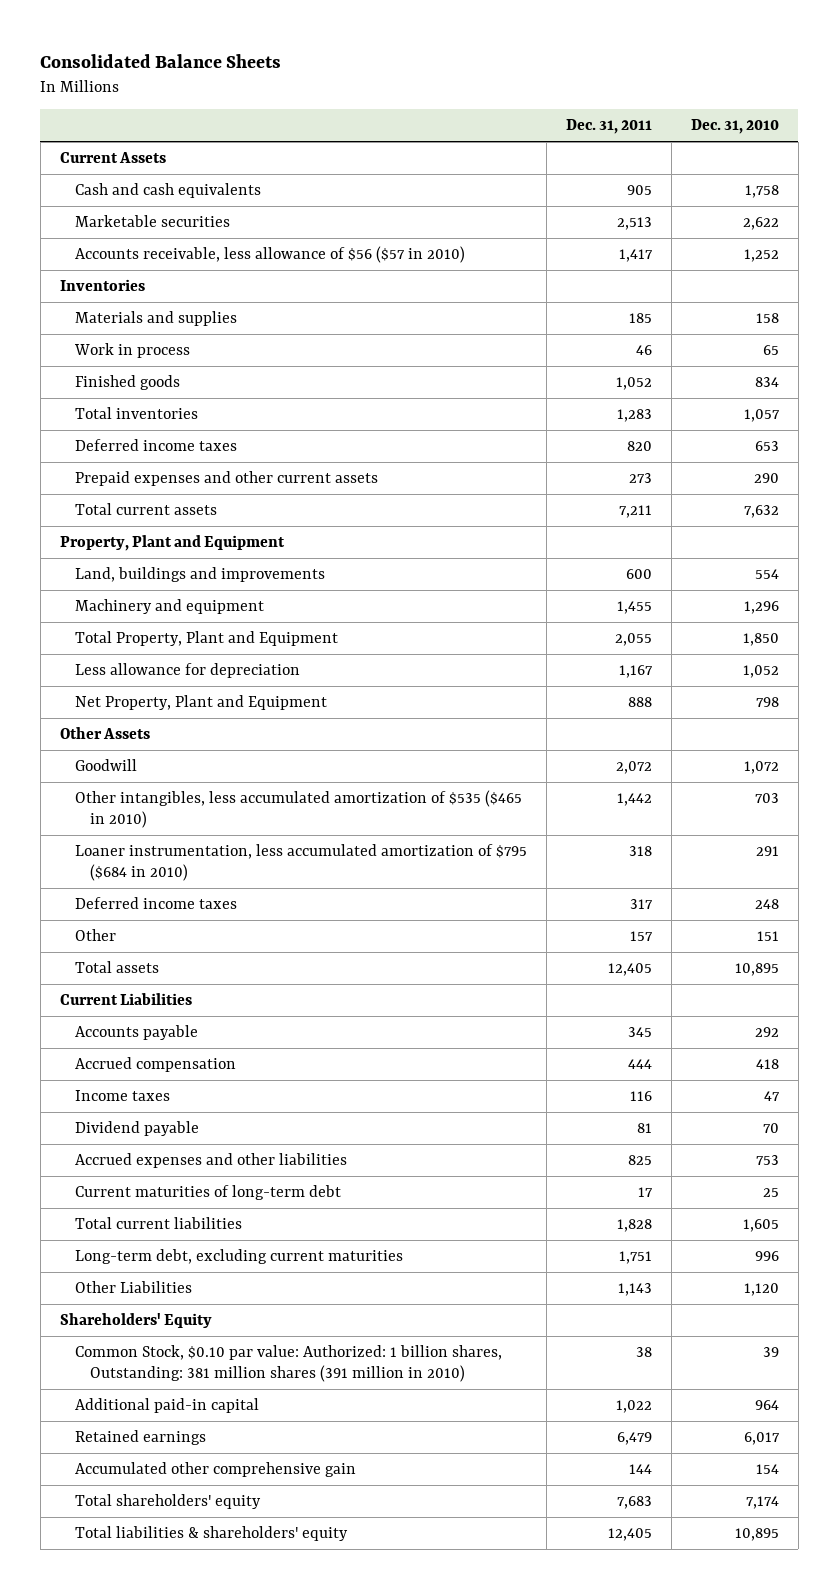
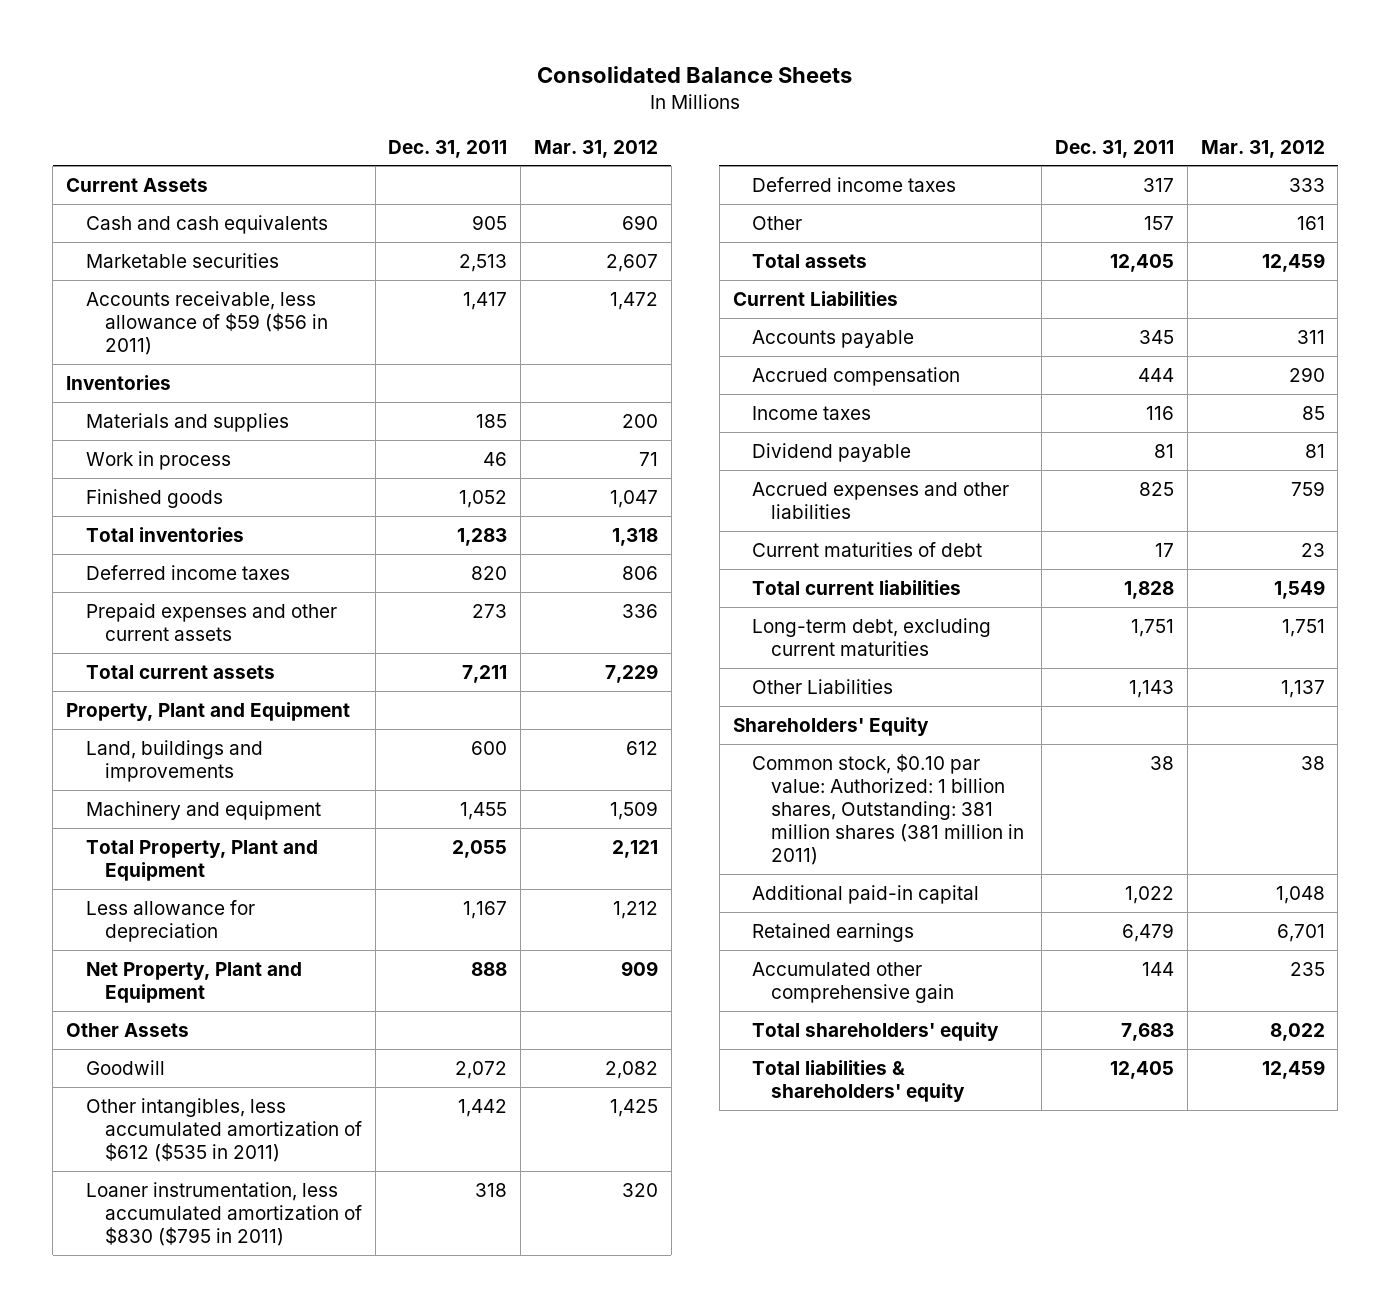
- | Dec. 31, 2011 | Dec. 31, 2010
+ | Dec. 31, 2011 | Mar. 31, 2012
- Accounts receivable, less allowance of $56 ($57 in 2010) | 1,417 | 1,252
+ Accounts receivable, less allowance of $59 ($56 in 2011) | 1,417 | 1,472
- Other intangibles, less accumulated amortization of $535 ($465 in 2010) | 1,442 | 703
- Loaner instrumentation, less accumulated amortization of $795 ($684 in 2010) | 318 | 291
+ Other intangibles, less accumulated amortization of $612 ($535 in 2011) | 1,442 | 1,425
+ Loaner instrumentation, less accumulated amortization of $830 ($795 in 2011) | 318 | 320
- Current maturities of long-term debt | 17 | 25
+ Current maturities of debt | 17 | 23
- Common Stock, $0.10 par value: Authorized: 1 billion shares, Outstanding: 381 million shares (391 million in 2010) | 38 | 39
+ Common stock, $0.10 par value: Authorized: 1 billion shares, Outstanding: 381 million shares (381 million in 2011) | 38 | 38

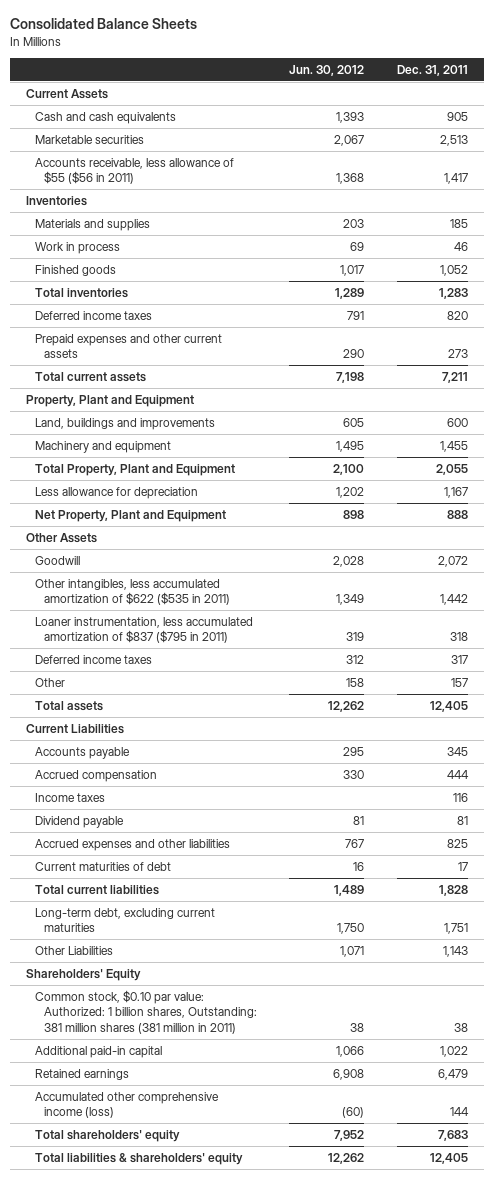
- | Dec. 31, 2011 | Mar. 31, 2012
+ | Jun. 30, 2012 | Dec. 31, 2011
- Accounts receivable, less allowance of $59 ($56 in 2011) | 1,417 | 1,472
+ Accounts receivable, less allowance of $55 ($56 in 2011) | 1,368 | 1,417
- Other intangibles, less accumulated amortization of $612 ($535 in 2011) | 1,442 | 1,425
- Loaner instrumentation, less accumulated amortization of $830 ($795 in 2011) | 318 | 320
+ Other intangibles, less accumulated amortization of $622 ($535 in 2011) | 1,349 | 1,442
+ Loaner instrumentation, less accumulated amortization of $837 ($795 in 2011) | 319 | 318
- Accumulated other comprehensive gain | 144 | 235
+ Accumulated other comprehensive income (loss) | (60) | 144

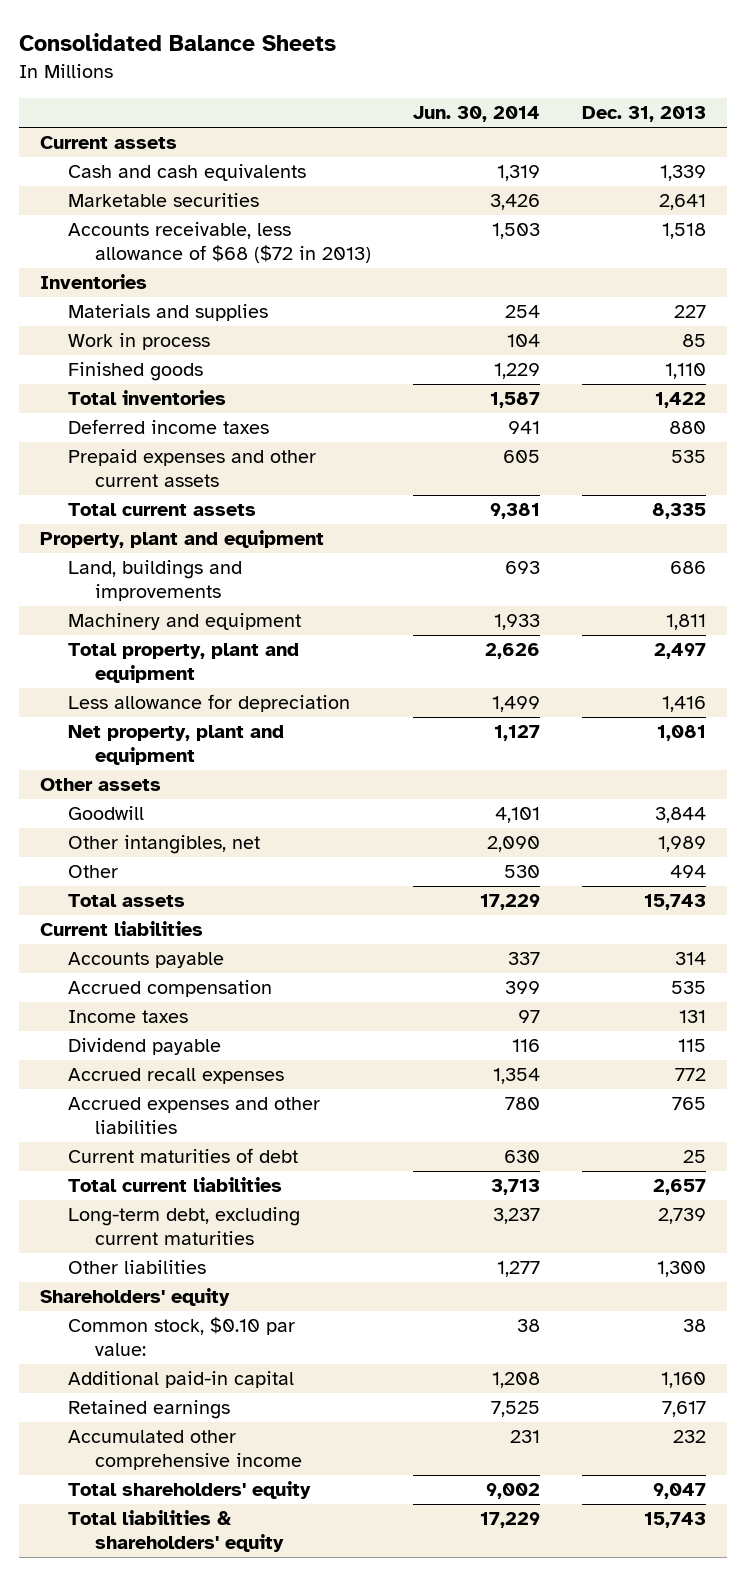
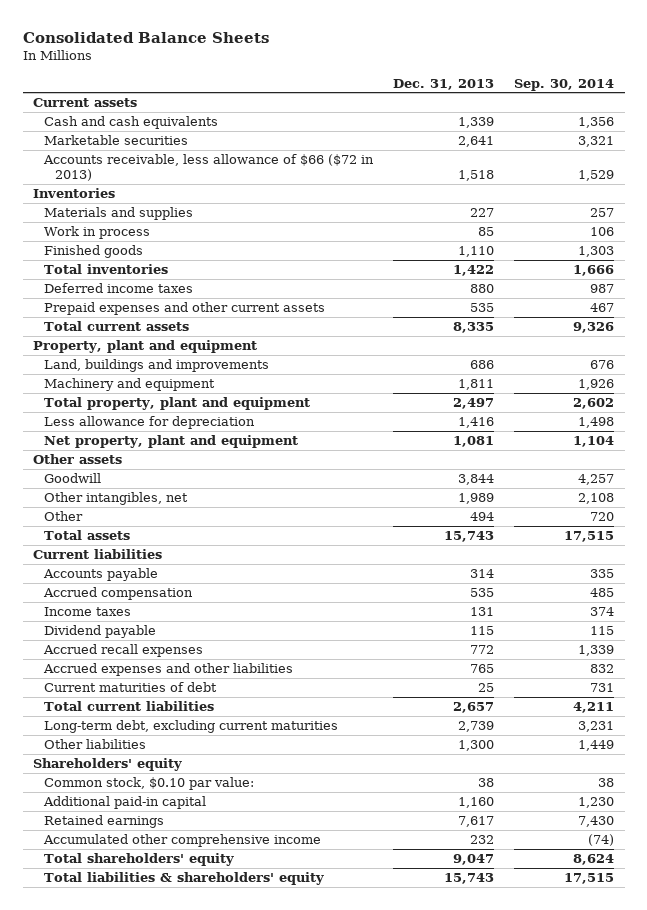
- | Jun. 30, 2014 | Dec. 31, 2013
+ | Dec. 31, 2013 | Sep. 30, 2014
- Accounts receivable, less allowance of $68 ($72 in 2013) | 1,503 | 1,518
+ Accounts receivable, less allowance of $66 ($72 in 2013) | 1,518 | 1,529

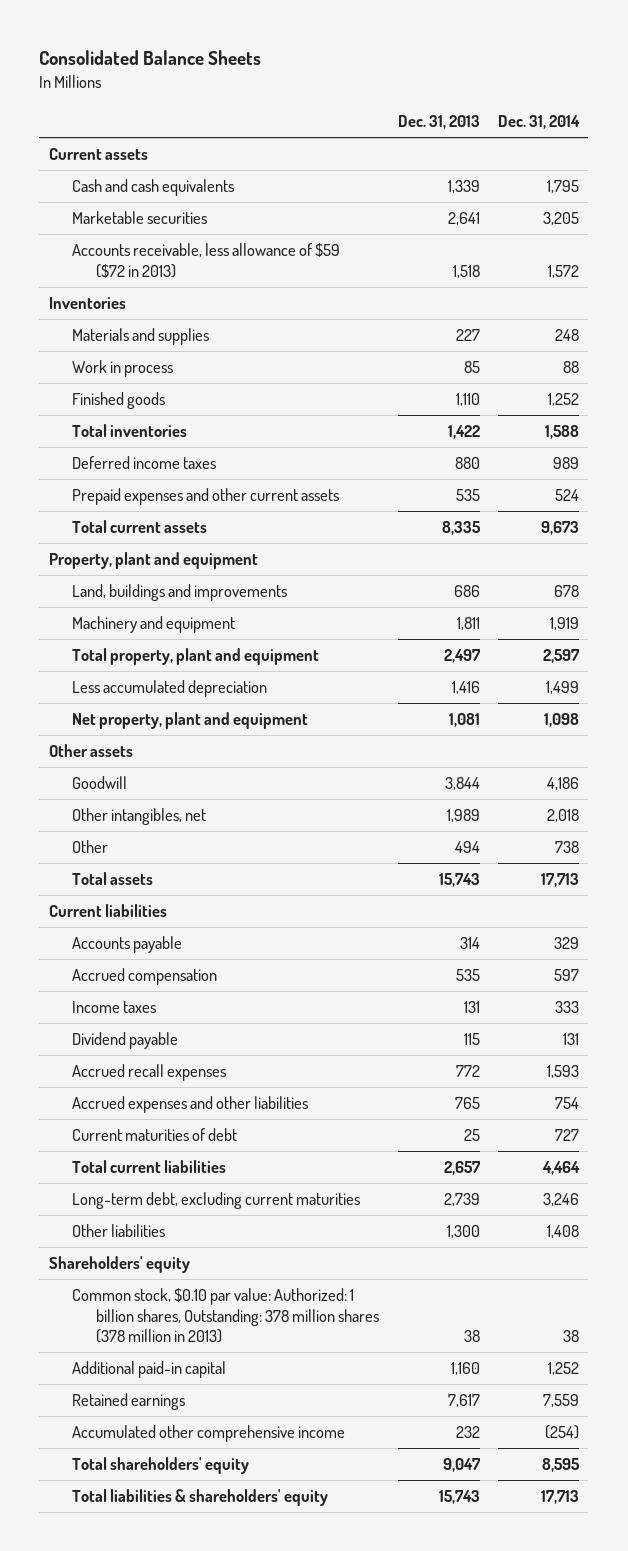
- | Dec. 31, 2013 | Sep. 30, 2014
+ | Dec. 31, 2013 | Dec. 31, 2014
- Accounts receivable, less allowance of $66 ($72 in 2013) | 1,518 | 1,529
+ Accounts receivable, less allowance of $59 ($72 in 2013) | 1,518 | 1,572
- Less allowance for depreciation | 1,416 | 1,498
+ Less accumulated depreciation | 1,416 | 1,499
- Common stock, $0.10 par value: | 38 | 38
+ Common stock, $0.10 par value: Authorized: 1 billion shares, Outstanding: 378 million shares (378 million in 2013) | 38 | 38

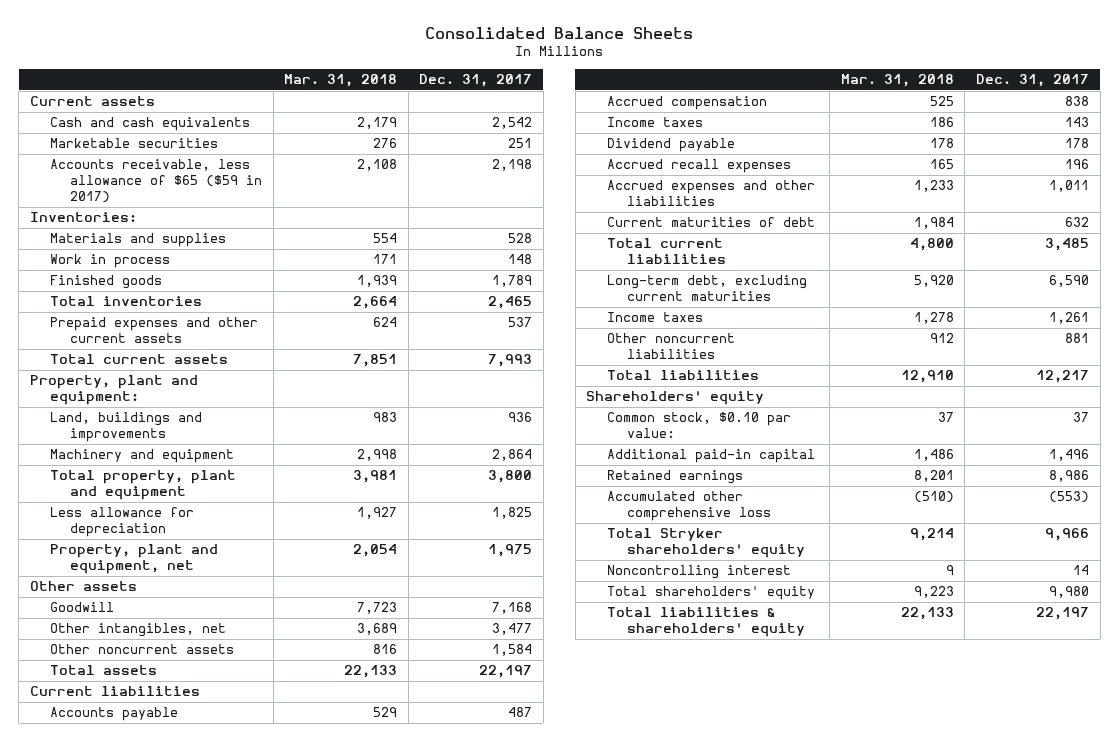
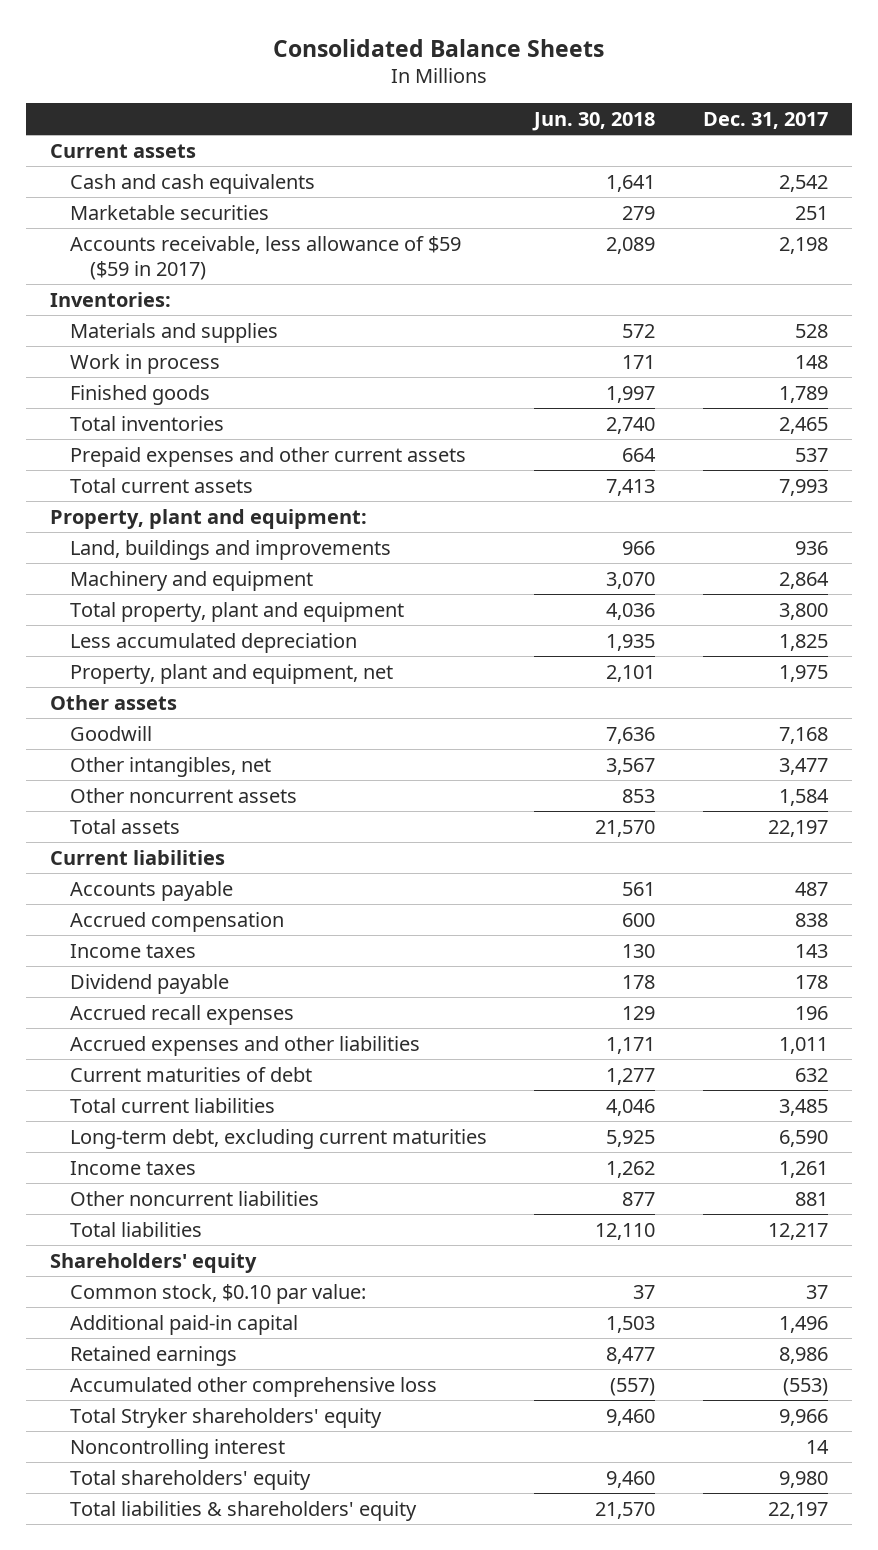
- | Mar. 31, 2018 | Dec. 31, 2017
+ | Jun. 30, 2018 | Dec. 31, 2017
- Accounts receivable, less allowance of $65 ($59 in 2017) | 2,108 | 2,198
+ Accounts receivable, less allowance of $59 ($59 in 2017) | 2,089 | 2,198
- Less allowance for depreciation | 1,927 | 1,825
+ Less accumulated depreciation | 1,935 | 1,825

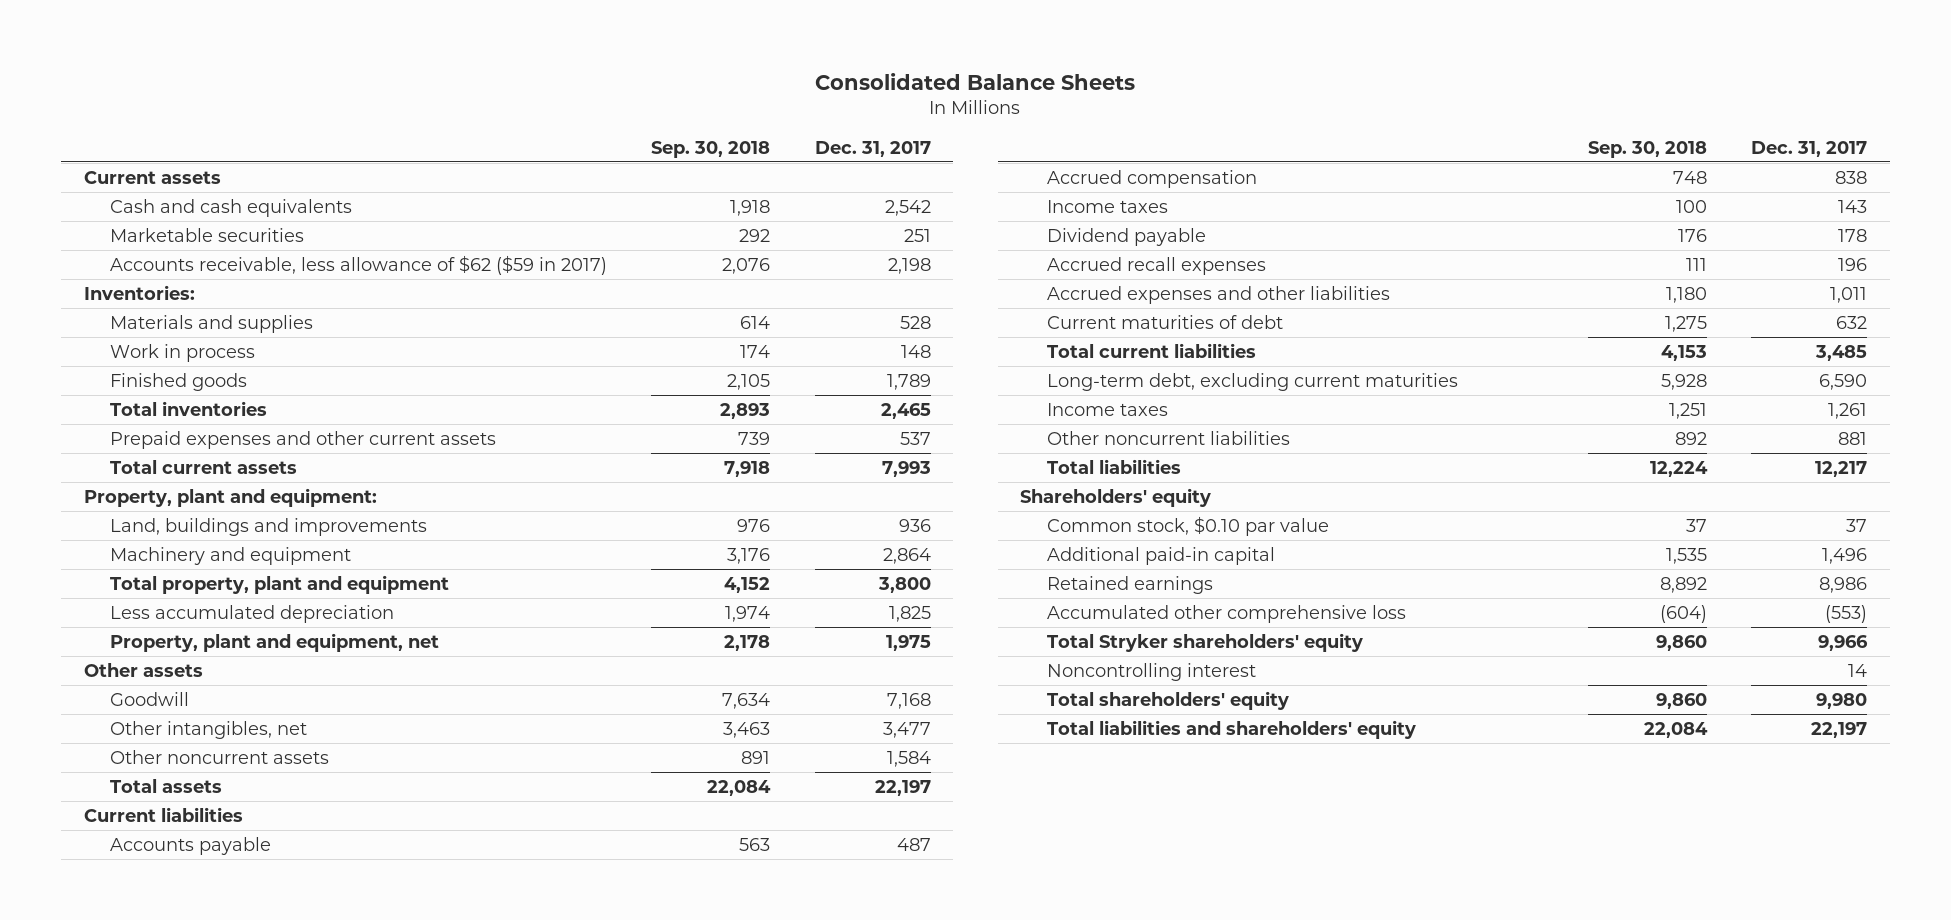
- | Jun. 30, 2018 | Dec. 31, 2017
+ | Sep. 30, 2018 | Dec. 31, 2017
- Accounts receivable, less allowance of $59 ($59 in 2017) | 2,089 | 2,198
+ Accounts receivable, less allowance of $62 ($59 in 2017) | 2,076 | 2,198
- Common stock, $0.10 par value: | 37 | 37
+ Common stock, $0.10 par value | 37 | 37
- Total liabilities & shareholders' equity | 21,570 | 22,197
+ Total liabilities and shareholders' equity | 22,084 | 22,197

